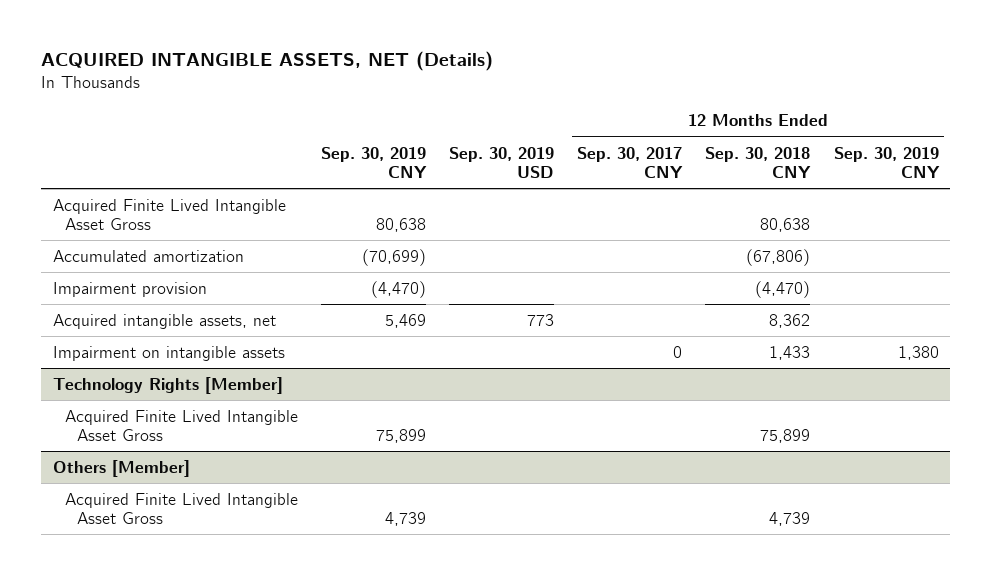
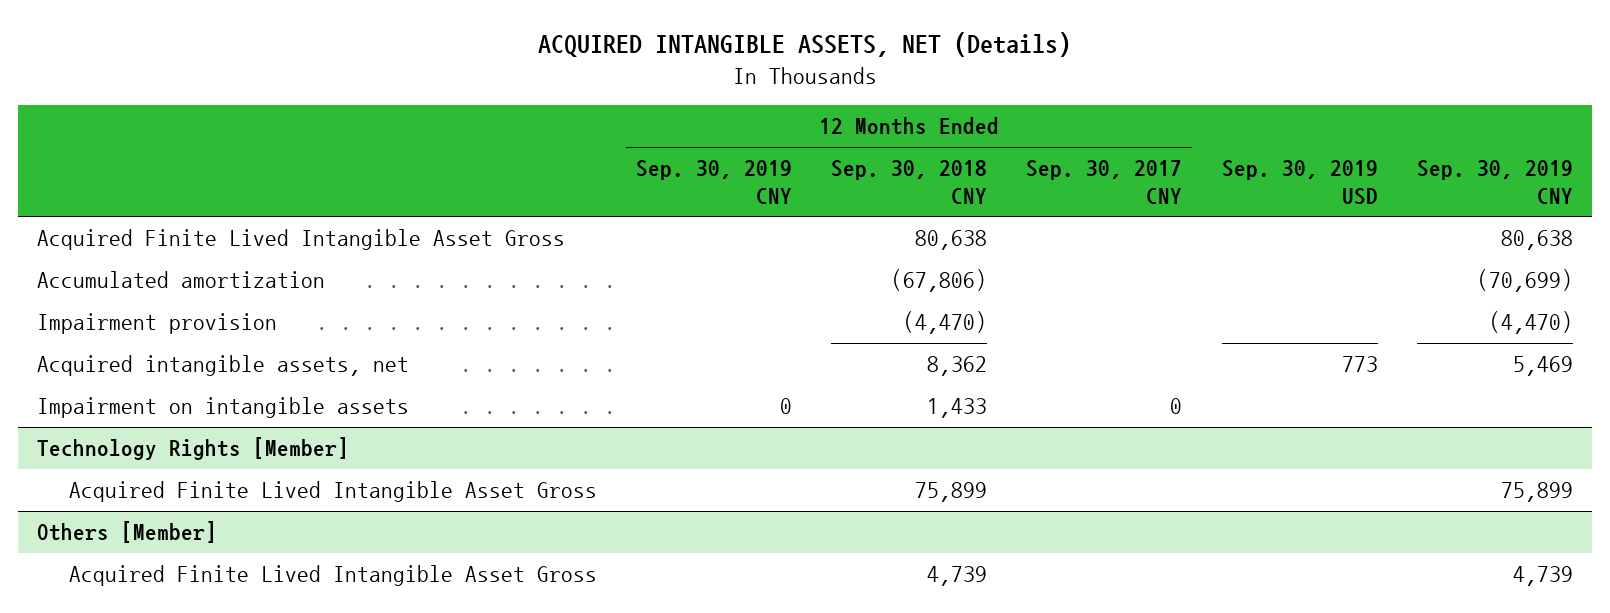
- | Sep. 30, 2019 CNY | Sep. 30, 2019 USD | 12 Months Ended Sep. 30, 2017 CNY | 12 Months Ended Sep. 30, 2018 CNY | 12 Months Ended Sep. 30, 2019 CNY
+ | 12 Months Ended Sep. 30, 2019 CNY | 12 Months Ended Sep. 30, 2018 CNY | 12 Months Ended Sep. 30, 2017 CNY | Sep. 30, 2019 USD | Sep. 30, 2019 CNY
- Impairment on intangible assets | | | 0 | 1,433 | 1,380
+ Impairment on intangible assets | 0 | 1,433 | 0 | |

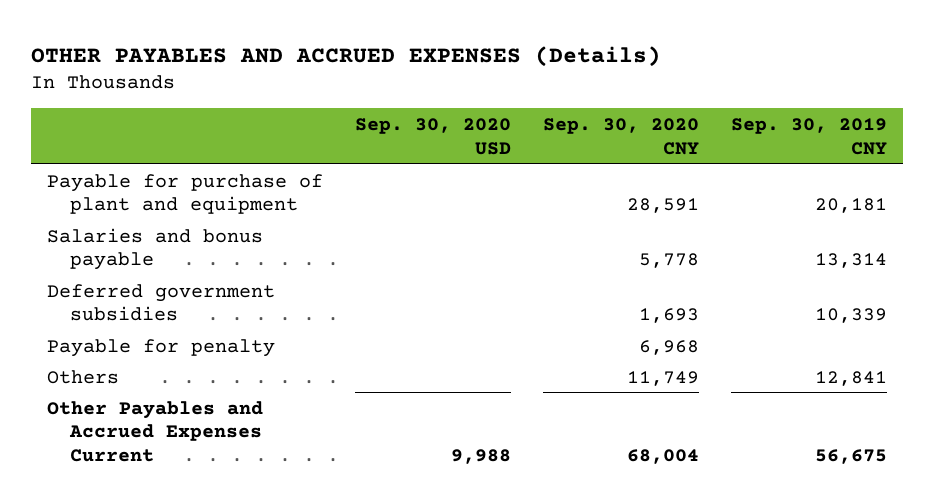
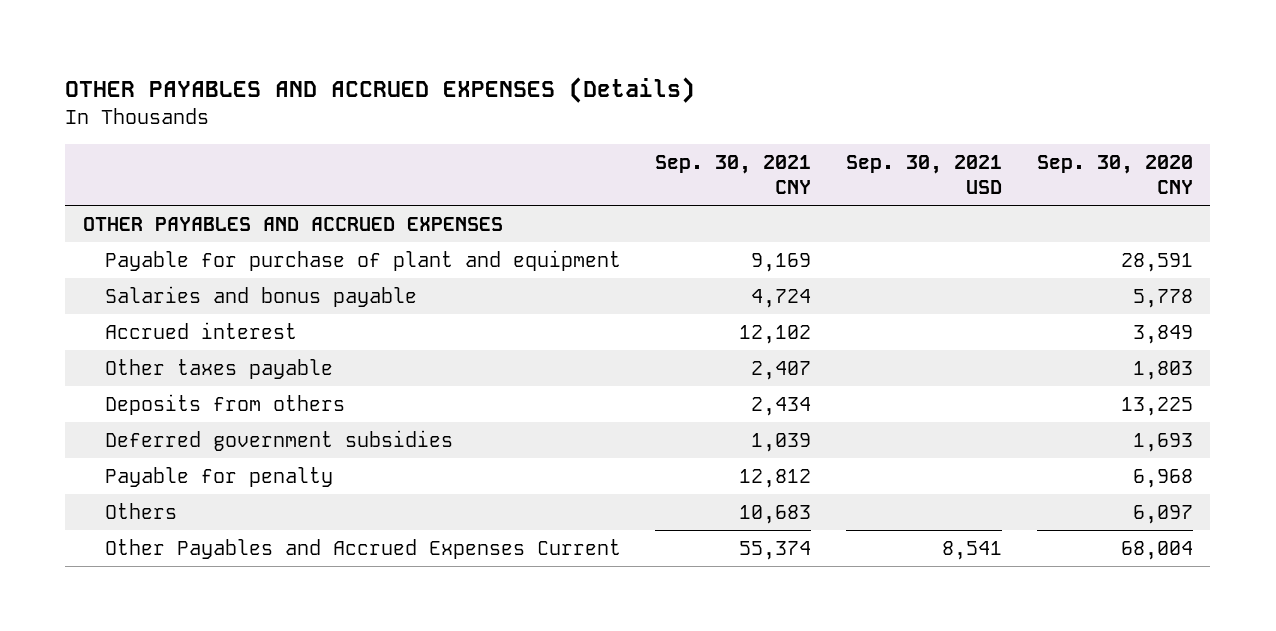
- | Sep. 30, 2020 USD | Sep. 30, 2020 CNY | Sep. 30, 2019 CNY
+ | Sep. 30, 2021 CNY | Sep. 30, 2021 USD | Sep. 30, 2020 CNY
+ OTHER PAYABLES AND ACCRUED EXPENSES
+ Accrued interest | 12,102 | | 3,849
+ Other taxes payable | 2,407 | | 1,803
+ Deposits from others | 2,434 | | 13,225
- Others | | 11,749 | 12,841
+ Others | 10,683 | | 6,097

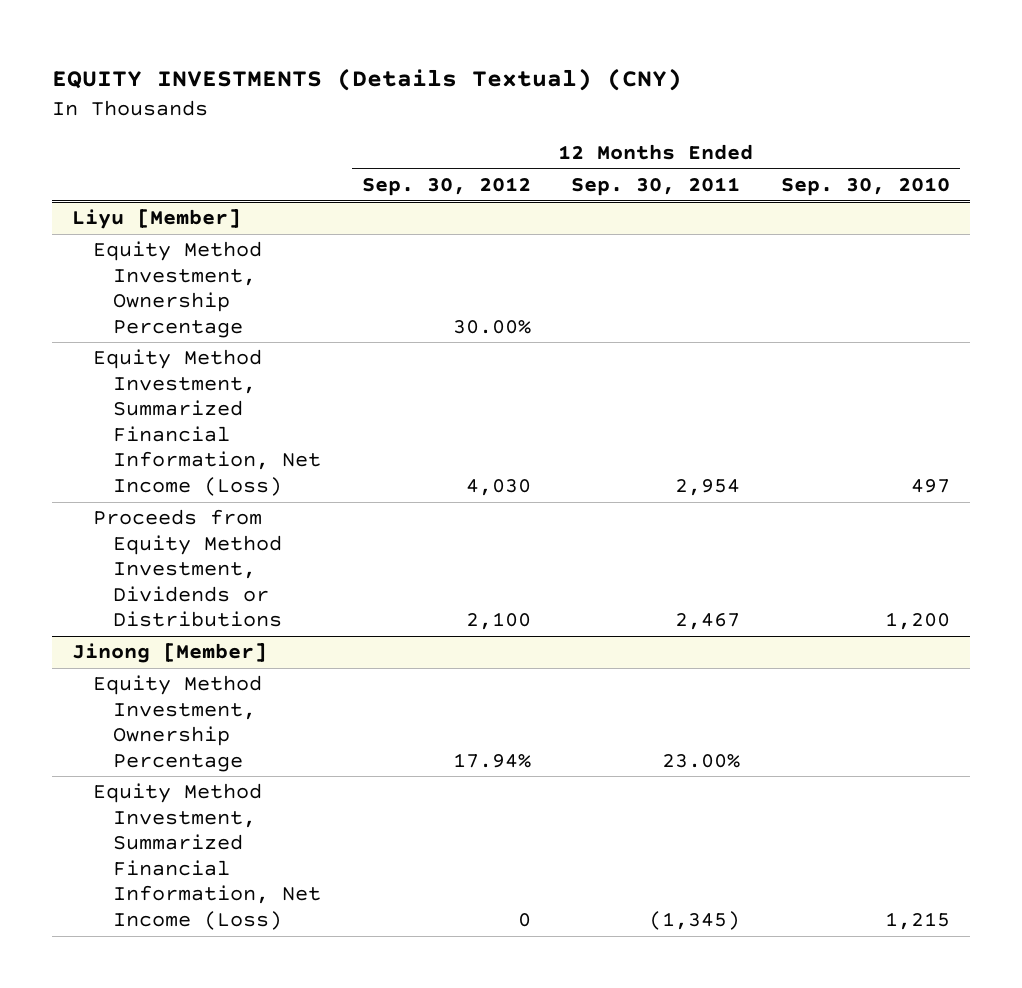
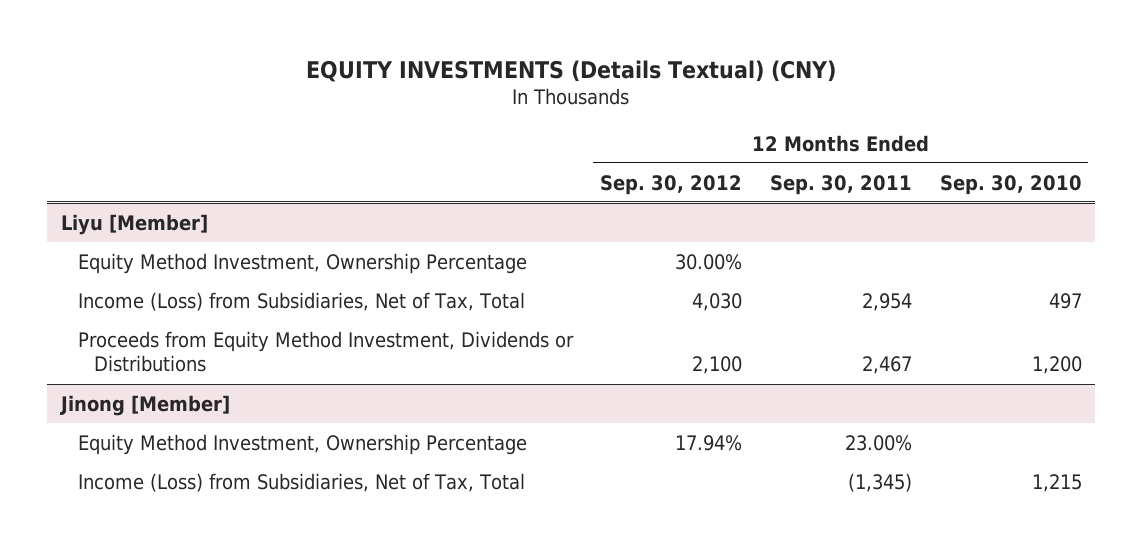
@ Liyu [Member]
- Equity Method Investment, Summarized Financial Information, Net Income (Loss) | 4,030 | 2,954 | 497
+ Income (Loss) from Subsidiaries, Net of Tax, Total | 4,030 | 2,954 | 497
@ Jinong [Member]
- Equity Method Investment, Summarized Financial Information, Net Income (Loss) | 0 | (1,345) | 1,215
+ Income (Loss) from Subsidiaries, Net of Tax, Total | | (1,345) | 1,215

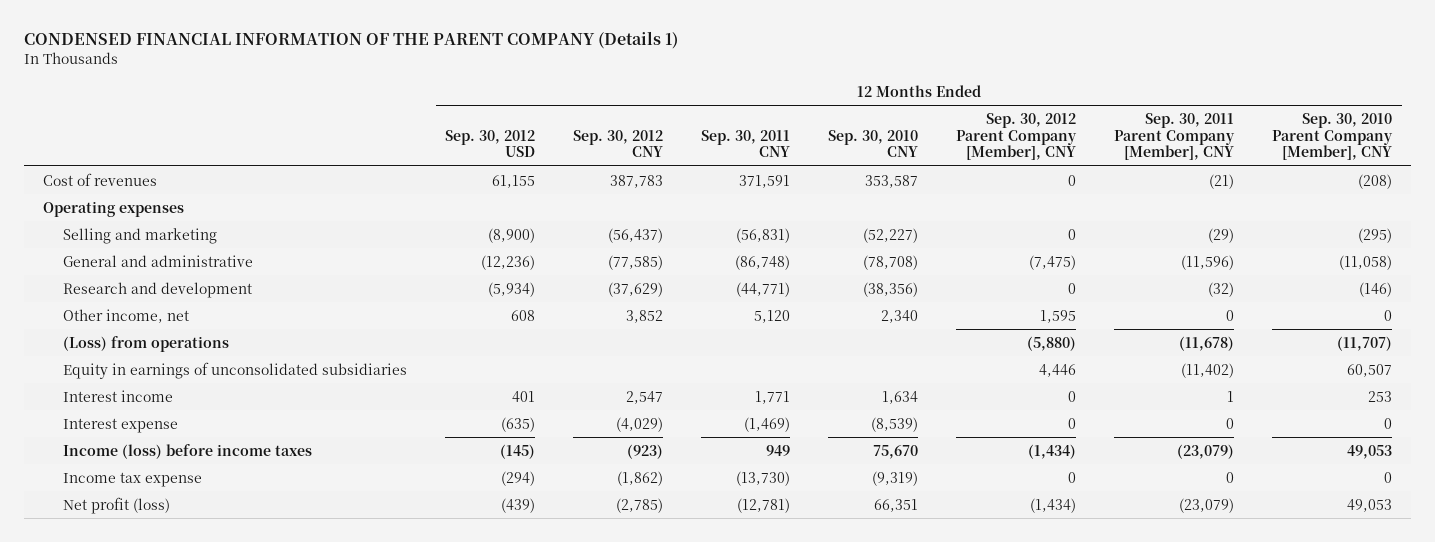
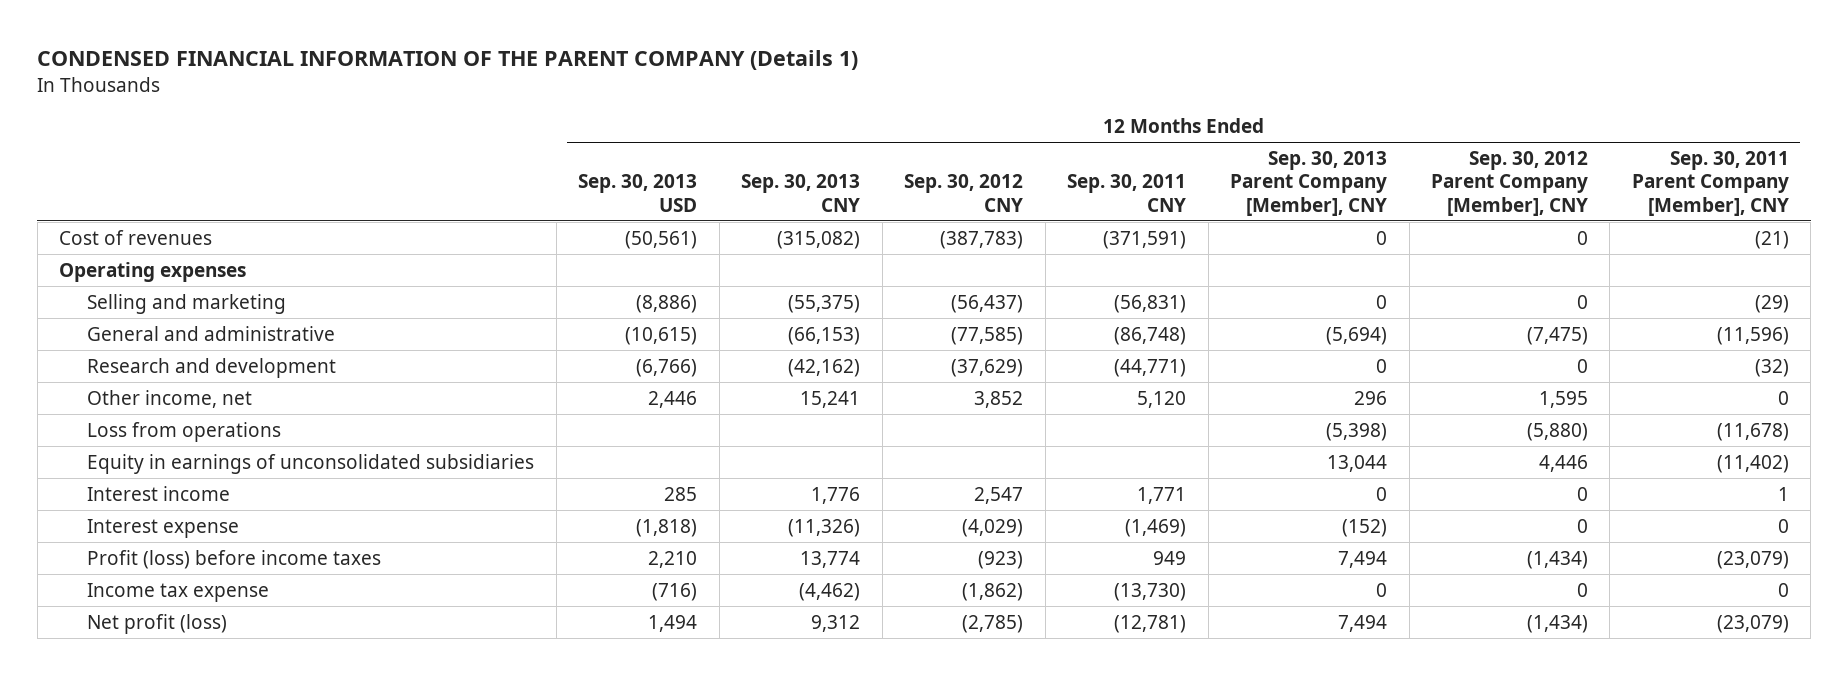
- | 12 Months Ended Sep. 30, 2012 USD | 12 Months Ended Sep. 30, 2012 CNY | 12 Months Ended Sep. 30, 2011 CNY | 12 Months Ended Sep. 30, 2010 CNY | 12 Months Ended Sep. 30, 2012 Parent Company [Member], CNY | 12 Months Ended Sep. 30, 2011 Parent Company [Member], CNY | 12 Months Ended Sep. 30, 2010 Parent Company [Member], CNY
+ | 12 Months Ended Sep. 30, 2013 USD | 12 Months Ended Sep. 30, 2013 CNY | 12 Months Ended Sep. 30, 2012 CNY | 12 Months Ended Sep. 30, 2011 CNY | 12 Months Ended Sep. 30, 2013 Parent Company [Member], CNY | 12 Months Ended Sep. 30, 2012 Parent Company [Member], CNY | 12 Months Ended Sep. 30, 2011 Parent Company [Member], CNY
- Cost of revenues | 61,155 | 387,783 | 371,591 | 353,587 | 0 | (21) | (208)
+ Cost of revenues | (50,561) | (315,082) | (387,783) | (371,591) | 0 | 0 | (21)
- (Loss) from operations | | | | | (5,880) | (11,678) | (11,707)
+ Loss from operations | | | | | (5,398) | (5,880) | (11,678)
- Income (loss) before income taxes | (145) | (923) | 949 | 75,670 | (1,434) | (23,079) | 49,053
+ Profit (loss) before income taxes | 2,210 | 13,774 | (923) | 949 | 7,494 | (1,434) | (23,079)

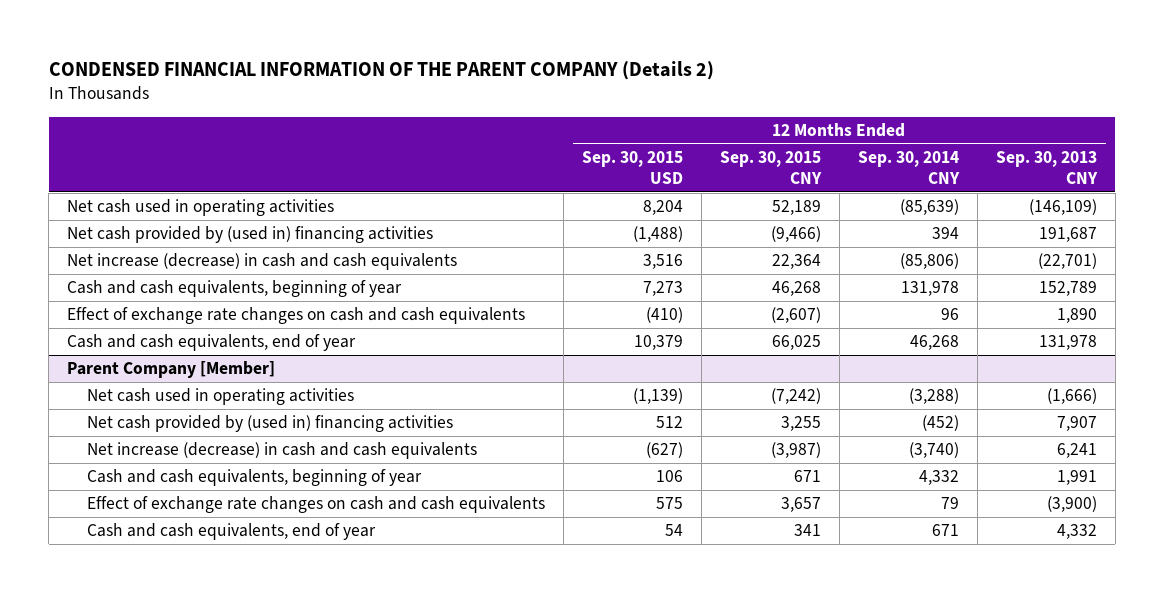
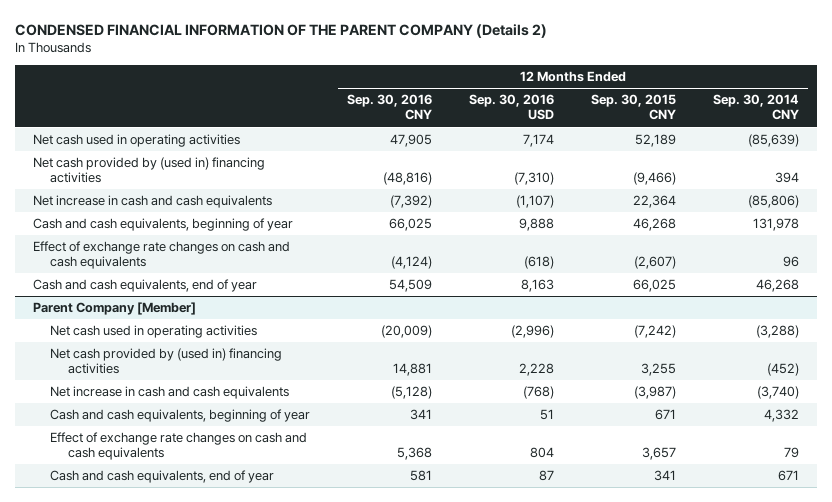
- | 12 Months Ended Sep. 30, 2015 USD | 12 Months Ended Sep. 30, 2015 CNY | 12 Months Ended Sep. 30, 2014 CNY | 12 Months Ended Sep. 30, 2013 CNY
+ | 12 Months Ended Sep. 30, 2016 CNY | 12 Months Ended Sep. 30, 2016 USD | 12 Months Ended Sep. 30, 2015 CNY | 12 Months Ended Sep. 30, 2014 CNY
- Net increase (decrease) in cash and cash equivalents | 3,516 | 22,364 | (85,806) | (22,701)
+ Net increase in cash and cash equivalents | (7,392) | (1,107) | 22,364 | (85,806)
@ Parent Company [Member]
- Net increase (decrease) in cash and cash equivalents | (627) | (3,987) | (3,740) | 6,241
+ Net increase in cash and cash equivalents | (5,128) | (768) | (3,987) | (3,740)

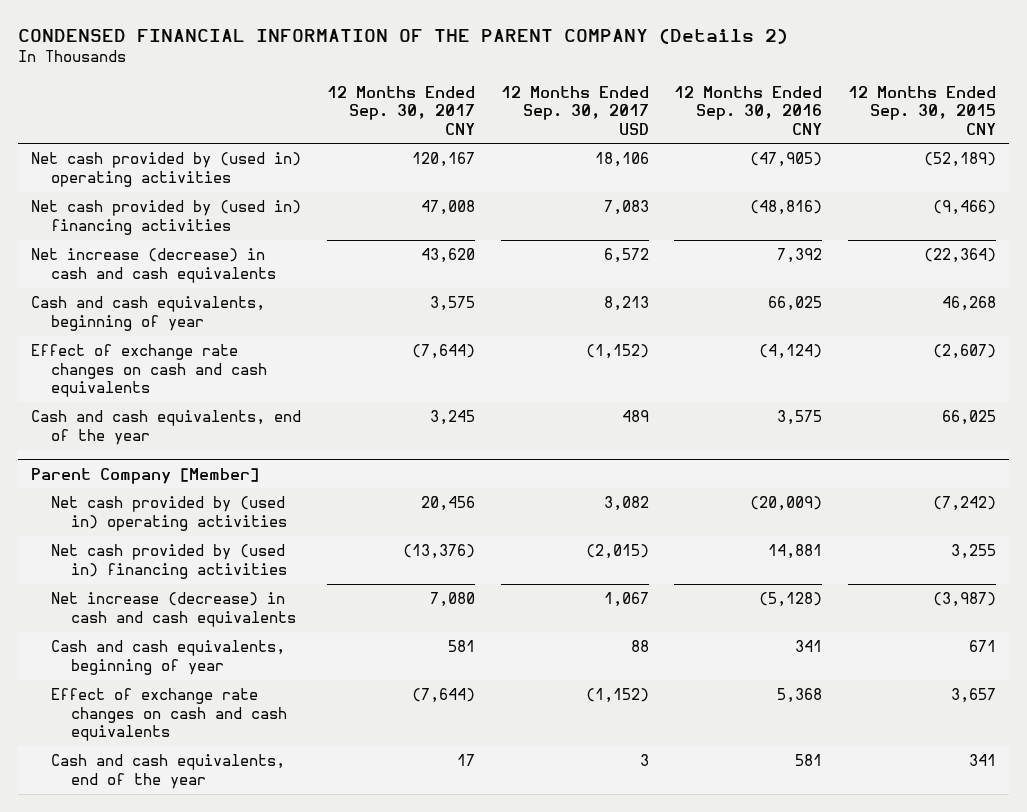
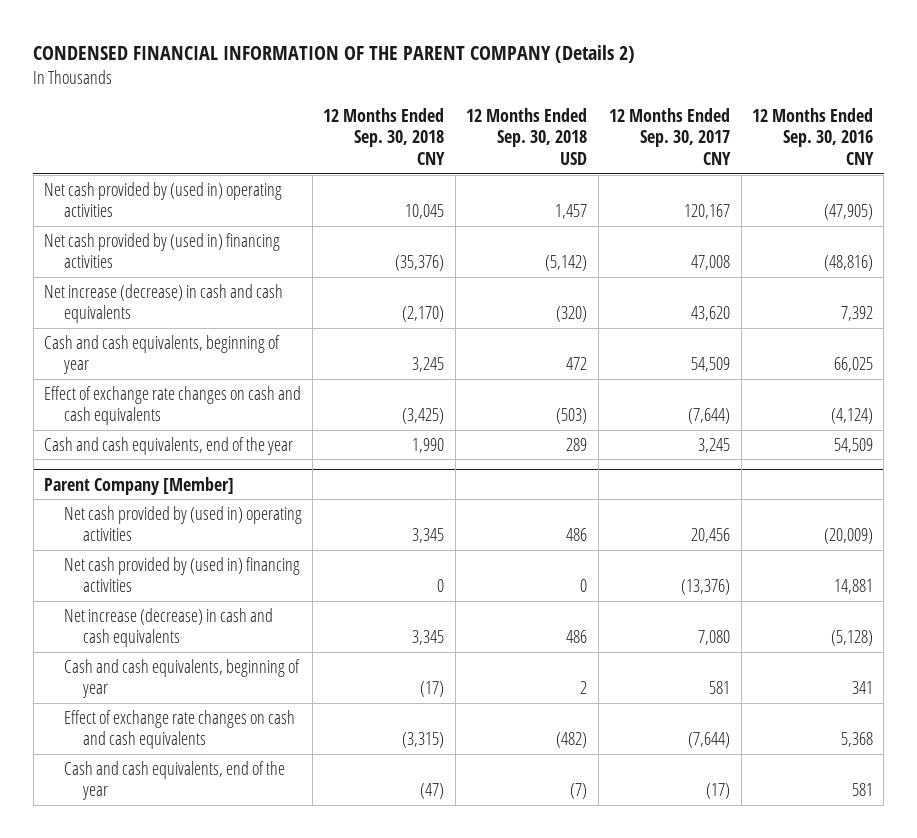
- | 12 Months Ended Sep. 30, 2017 CNY | 12 Months Ended Sep. 30, 2017 USD | 12 Months Ended Sep. 30, 2016 CNY | 12 Months Ended Sep. 30, 2015 CNY
+ | 12 Months Ended Sep. 30, 2018 CNY | 12 Months Ended Sep. 30, 2018 USD | 12 Months Ended Sep. 30, 2017 CNY | 12 Months Ended Sep. 30, 2016 CNY
- Cash and cash equivalents, beginning of year | 3,575 | 8,213 | 66,025 | 46,268
+ Cash and cash equivalents, beginning of year | 3,245 | 472 | 54,509 | 66,025
- Cash and cash equivalents, end of the year | 3,245 | 489 | 3,575 | 66,025
+ Cash and cash equivalents, end of the year | 1,990 | 289 | 3,245 | 54,509
@ Parent Company [Member]
- Cash and cash equivalents, end of the year | 17 | 3 | 581 | 341
+ Cash and cash equivalents, end of the year | (47) | (7) | (17) | 581

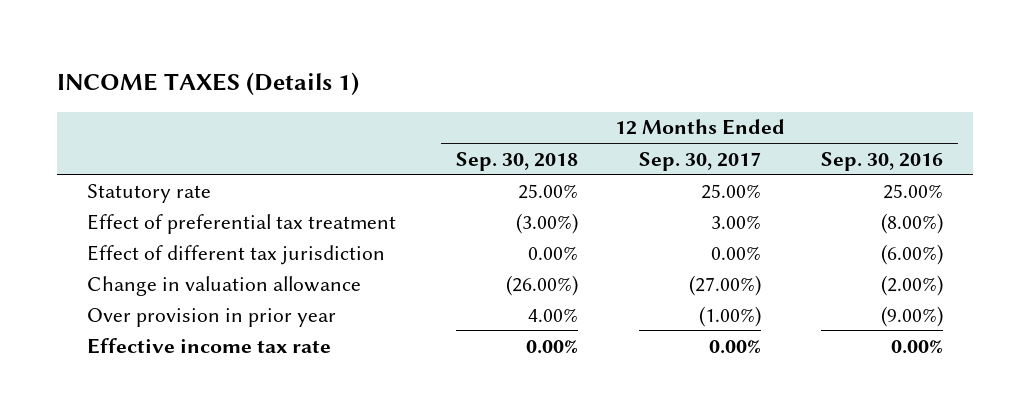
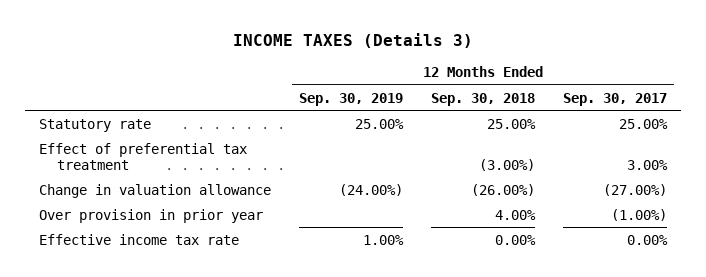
- INCOME TAXES (Details 1)
+ INCOME TAXES (Details 3)
- | 12 Months Ended Sep. 30, 2018 | 12 Months Ended Sep. 30, 2017 | 12 Months Ended Sep. 30, 2016
+ | 12 Months Ended Sep. 30, 2019 | 12 Months Ended Sep. 30, 2018 | 12 Months Ended Sep. 30, 2017
- Effect of different tax jurisdiction | 0.00% | 0.00% | (6.00%)

